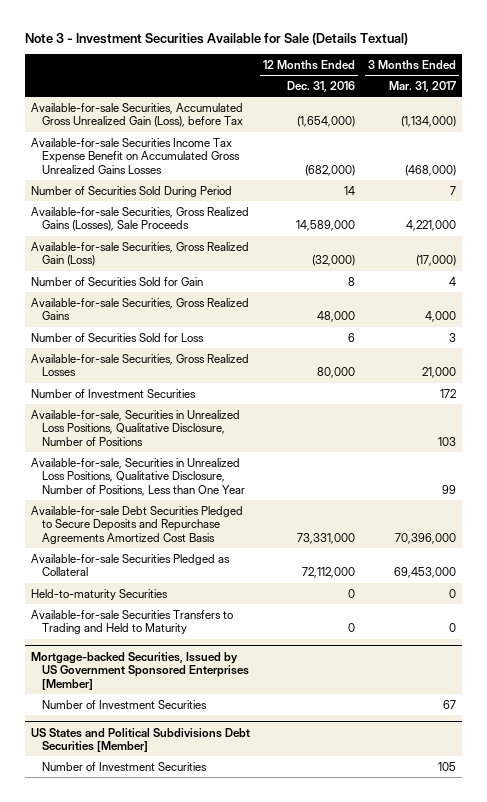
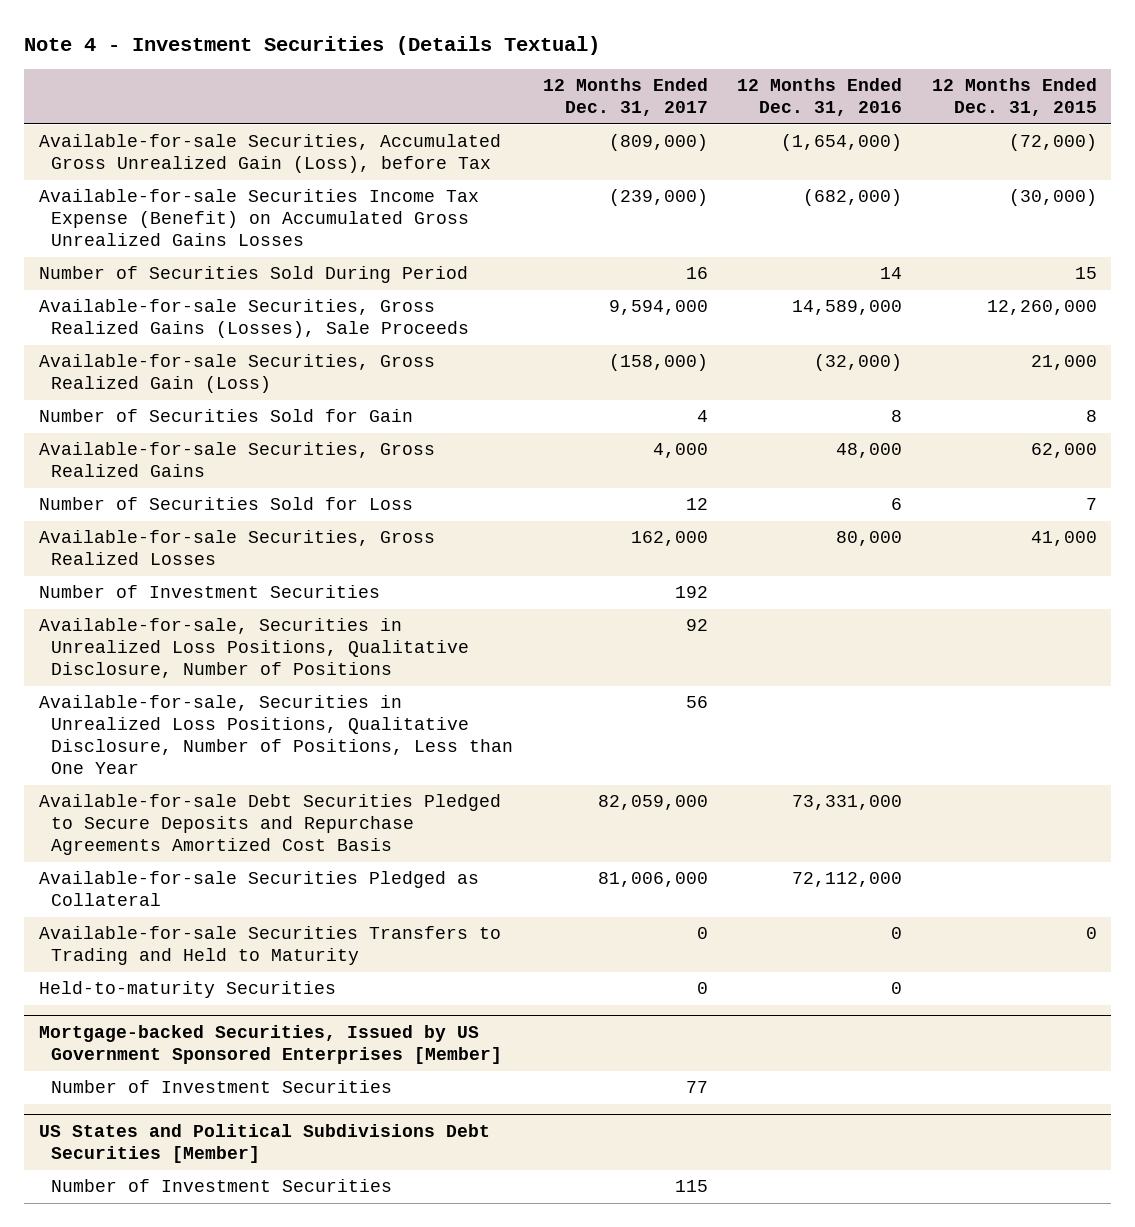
- Note 3 - Investment Securities Available for Sale (Details Textual)
+ Note 4 - Investment Securities (Details Textual)
- | 12 Months Ended Dec. 31, 2016 | 3 Months Ended Mar. 31, 2017
+ | 12 Months Ended Dec. 31, 2017 | 12 Months Ended Dec. 31, 2016 | 12 Months Ended Dec. 31, 2015
- Available-for-sale Securities Income Tax Expense Benefit on Accumulated Gross Unrealized Gains Losses | (682,000) | (468,000)
+ Available-for-sale Securities Income Tax Expense (Benefit) on Accumulated Gross Unrealized Gains Losses | (239,000) | (682,000) | (30,000)
moved down: Held-to-maturity Securities | 0 | 0 |

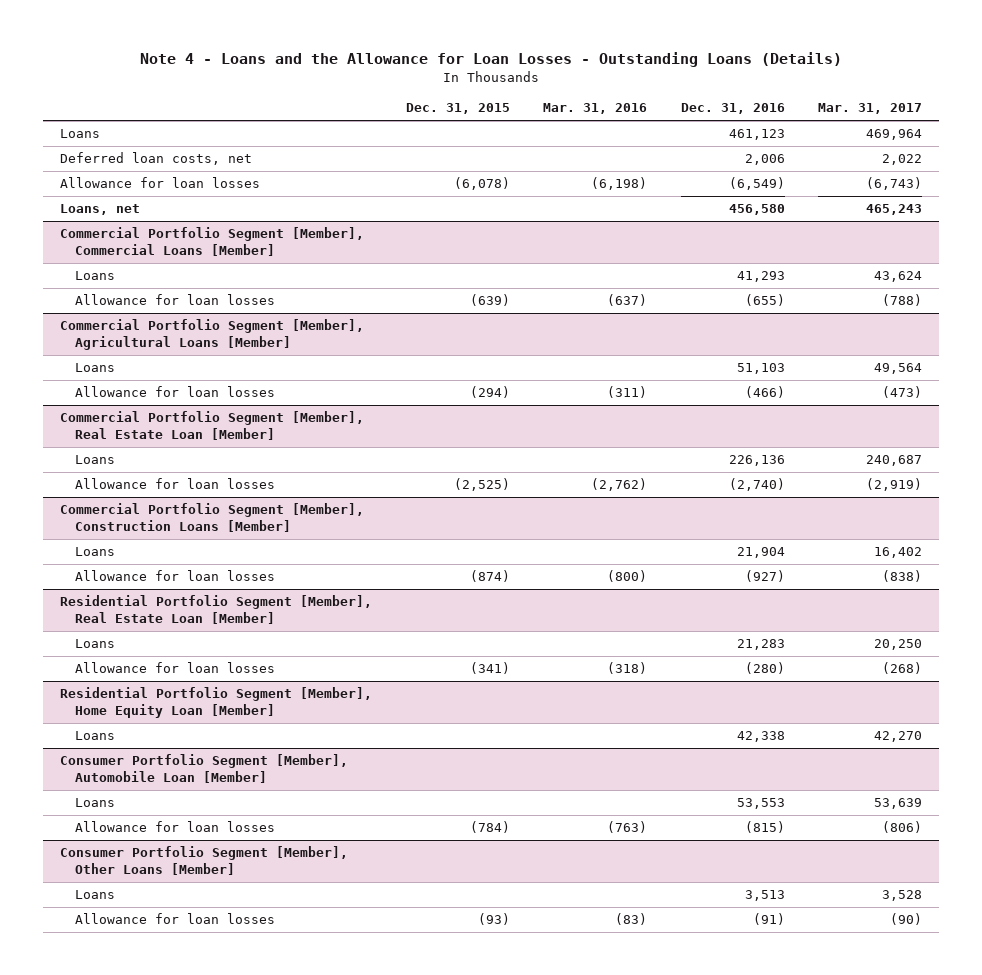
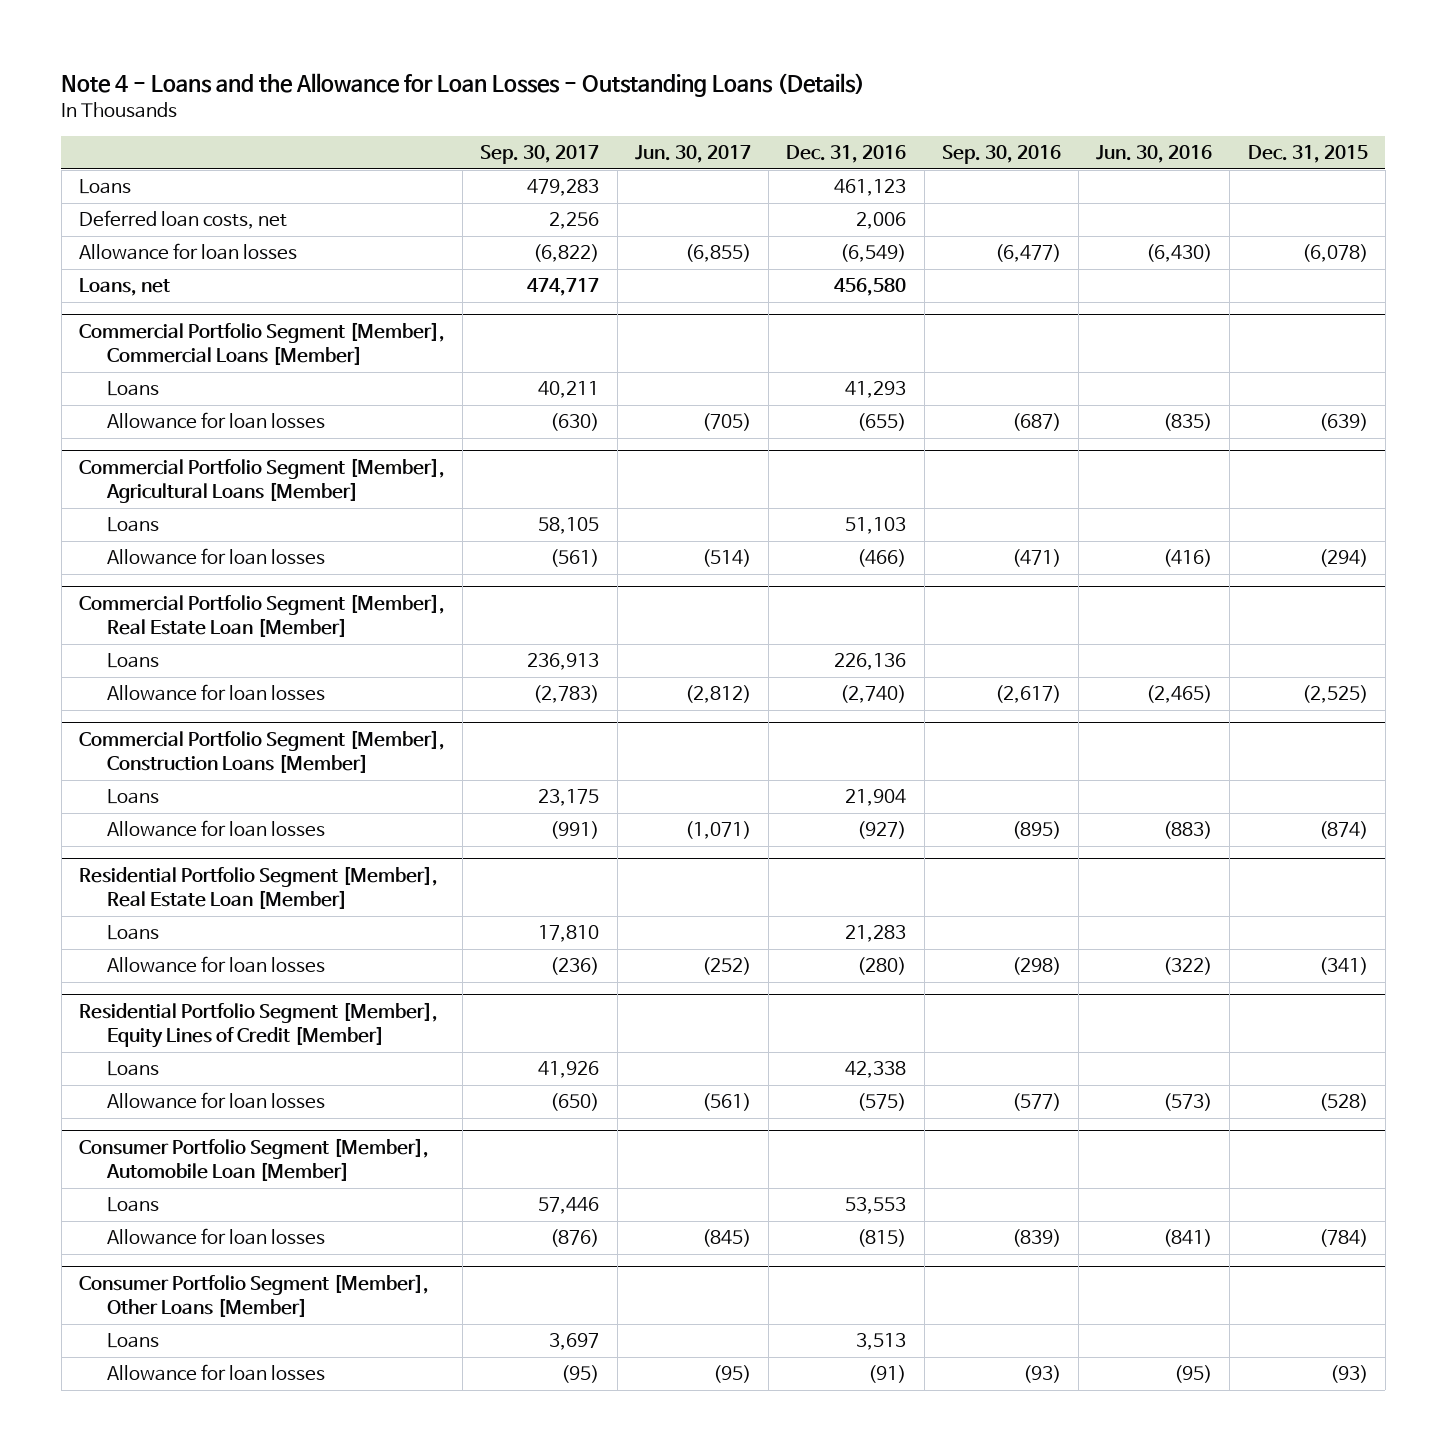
- | Dec. 31, 2015 | Mar. 31, 2016 | Dec. 31, 2016 | Mar. 31, 2017
+ | Sep. 30, 2017 | Jun. 30, 2017 | Dec. 31, 2016 | Sep. 30, 2016 | Jun. 30, 2016 | Dec. 31, 2015
- Residential Portfolio Segment [Member], Home Equity Loan [Member]
+ Residential Portfolio Segment [Member], Equity Lines of Credit [Member]
+ Allowance for loan losses | (650) | (561) | (575) | (577) | (573) | (528)

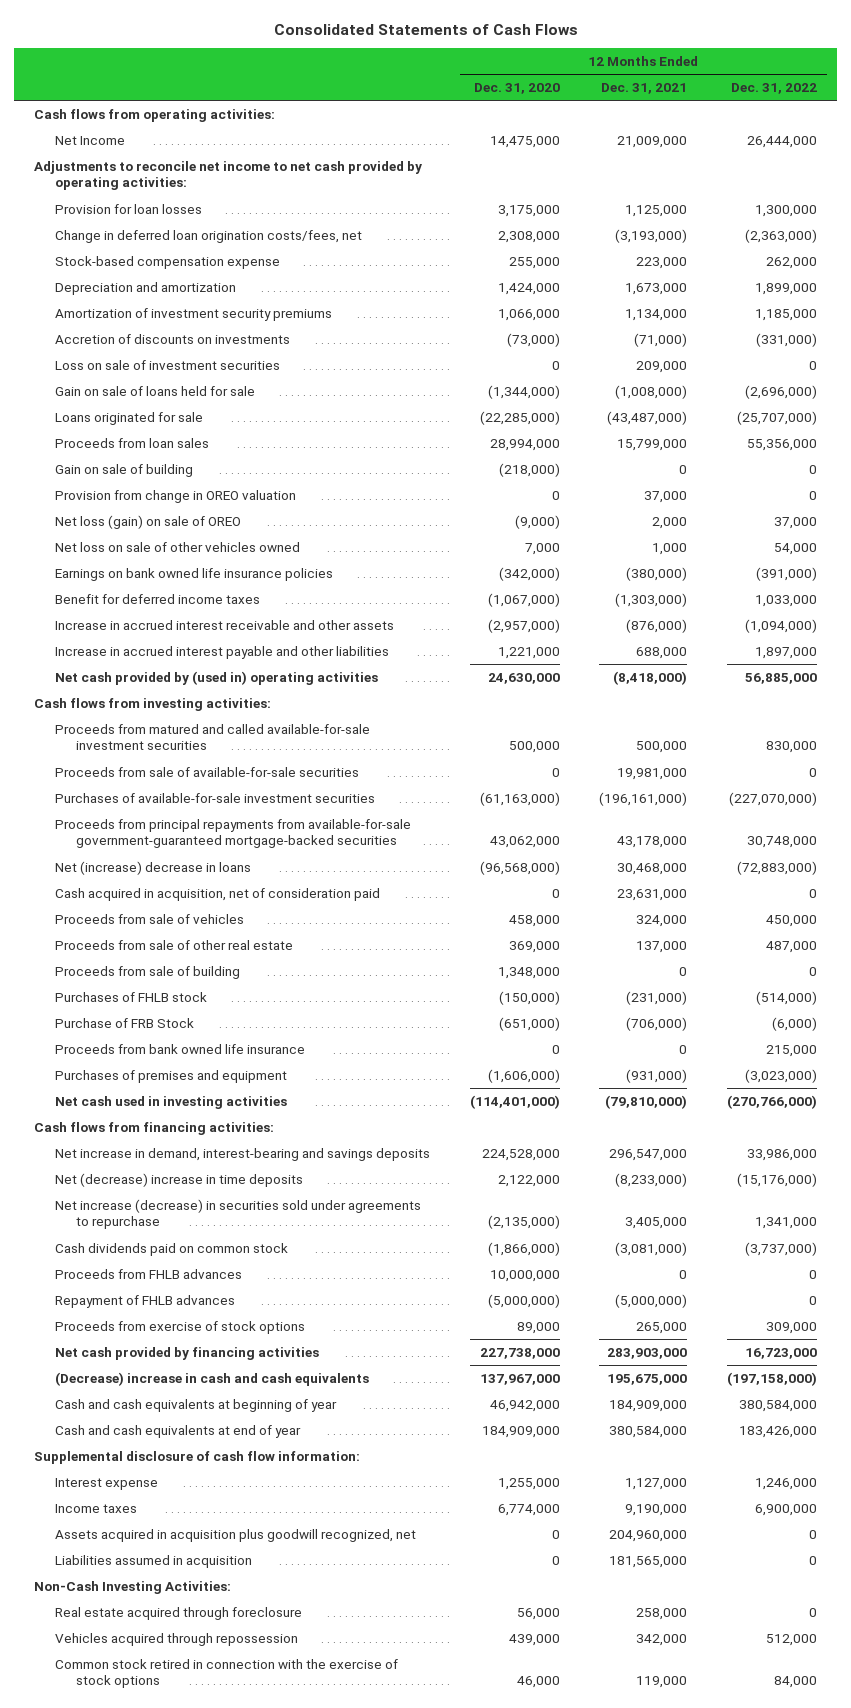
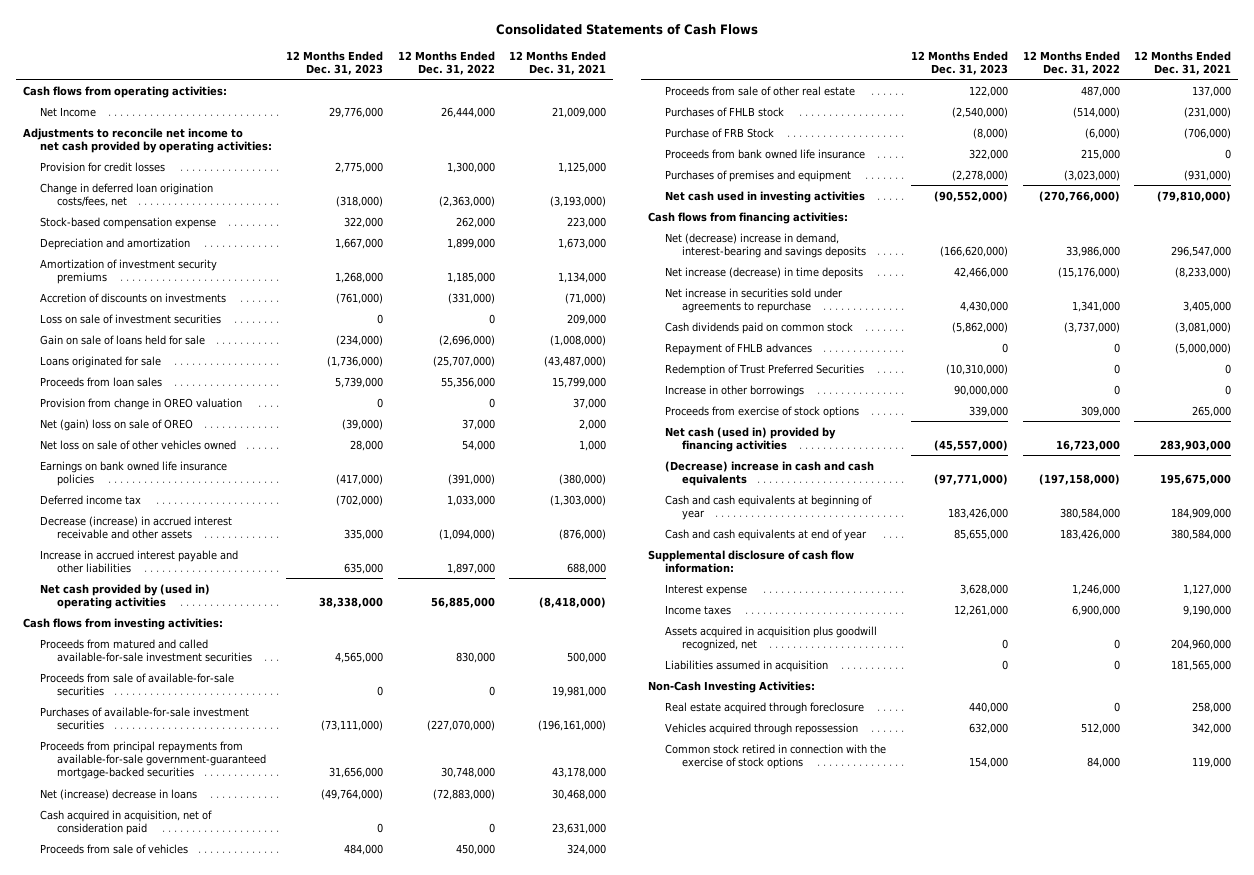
- | 12 Months Ended Dec. 31, 2020 | 12 Months Ended Dec. 31, 2021 | 12 Months Ended Dec. 31, 2022
+ | 12 Months Ended Dec. 31, 2023 | 12 Months Ended Dec. 31, 2022 | 12 Months Ended Dec. 31, 2021
- Provision for loan losses | 3,175,000 | 1,125,000 | 1,300,000
+ Provision for credit losses | 2,775,000 | 1,300,000 | 1,125,000
- Gain on sale of building | (218,000) | 0 | 0
- Net loss (gain) on sale of OREO | (9,000) | 2,000 | 37,000
+ Net (gain) loss on sale of OREO | (39,000) | 37,000 | 2,000
- Benefit for deferred income taxes | (1,067,000) | (1,303,000) | 1,033,000
- Increase in accrued interest receivable and other assets | (2,957,000) | (876,000) | (1,094,000)
+ Deferred income tax | (702,000) | 1,033,000 | (1,303,000)
+ Decrease (increase) in accrued interest receivable and other assets | 335,000 | (1,094,000) | (876,000)
- Proceeds from sale of building | 1,348,000 | 0 | 0
- Net increase in demand, interest-bearing and savings deposits | 224,528,000 | 296,547,000 | 33,986,000
- Net (decrease) increase in time deposits | 2,122,000 | (8,233,000) | (15,176,000)
- Net increase (decrease) in securities sold under agreements to repurchase | (2,135,000) | 3,405,000 | 1,341,000
+ Net (decrease) increase in demand, interest-bearing and savings deposits | (166,620,000) | 33,986,000 | 296,547,000
+ Net increase (decrease) in time deposits | 42,466,000 | (15,176,000) | (8,233,000)
+ Net increase in securities sold under agreements to repurchase | 4,430,000 | 1,341,000 | 3,405,000
- Proceeds from FHLB advances | 10,000,000 | 0 | 0
+ Redemption of Trust Preferred Securities | (10,310,000) | 0 | 0
+ Increase in other borrowings | 90,000,000 | 0 | 0
- Net cash provided by financing activities | 227,738,000 | 283,903,000 | 16,723,000
+ Net cash (used in) provided by financing activities | (45,557,000) | 16,723,000 | 283,903,000

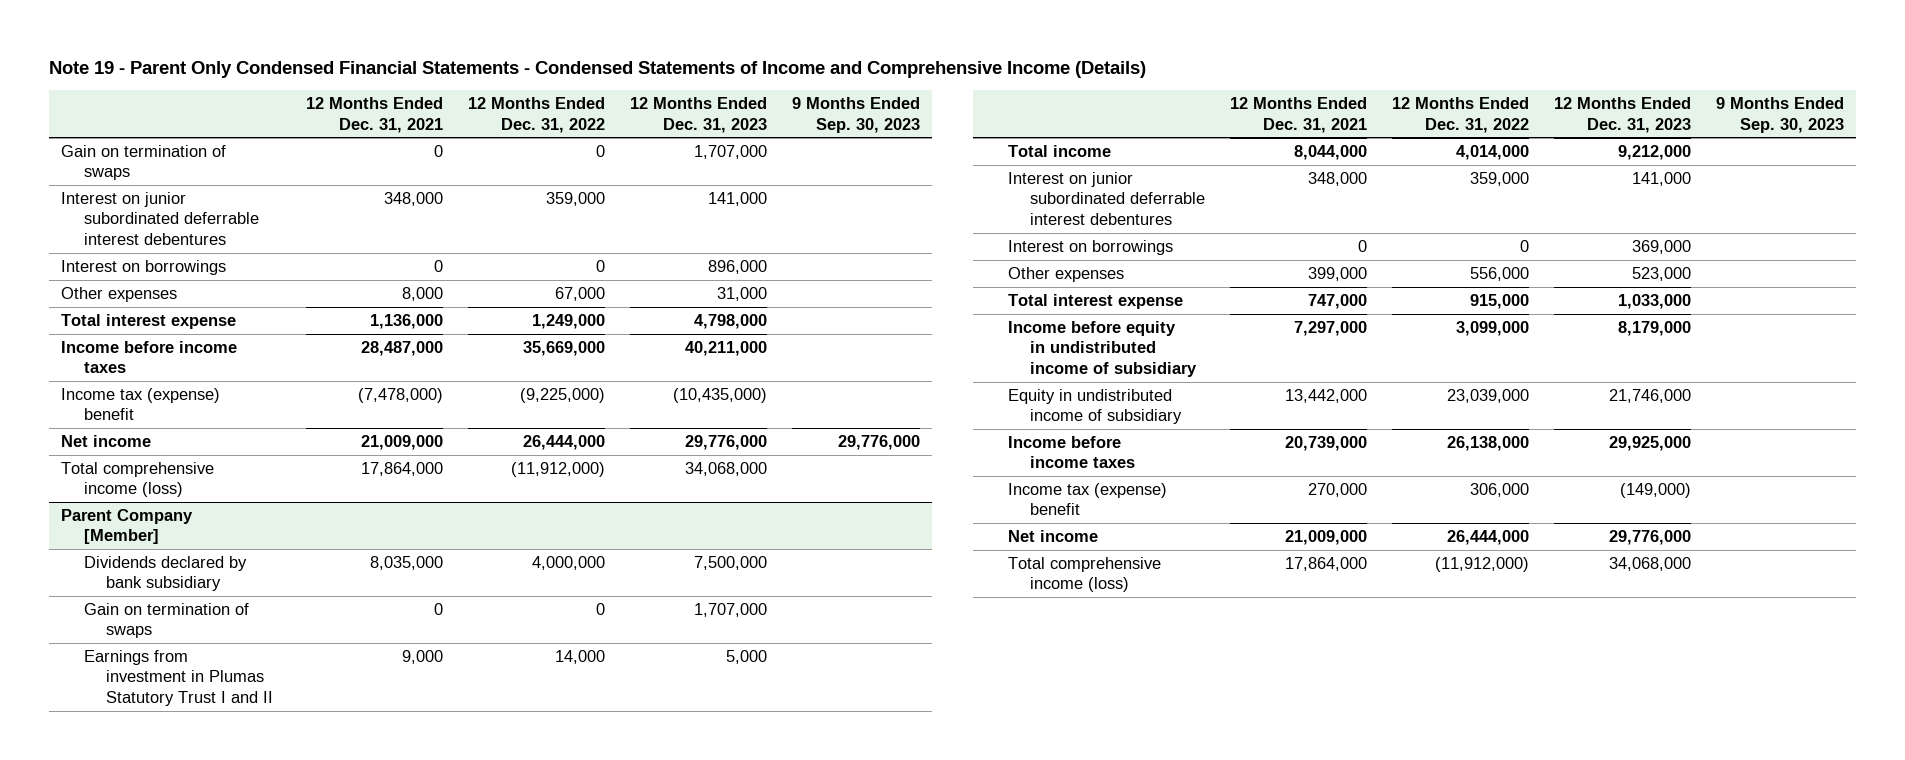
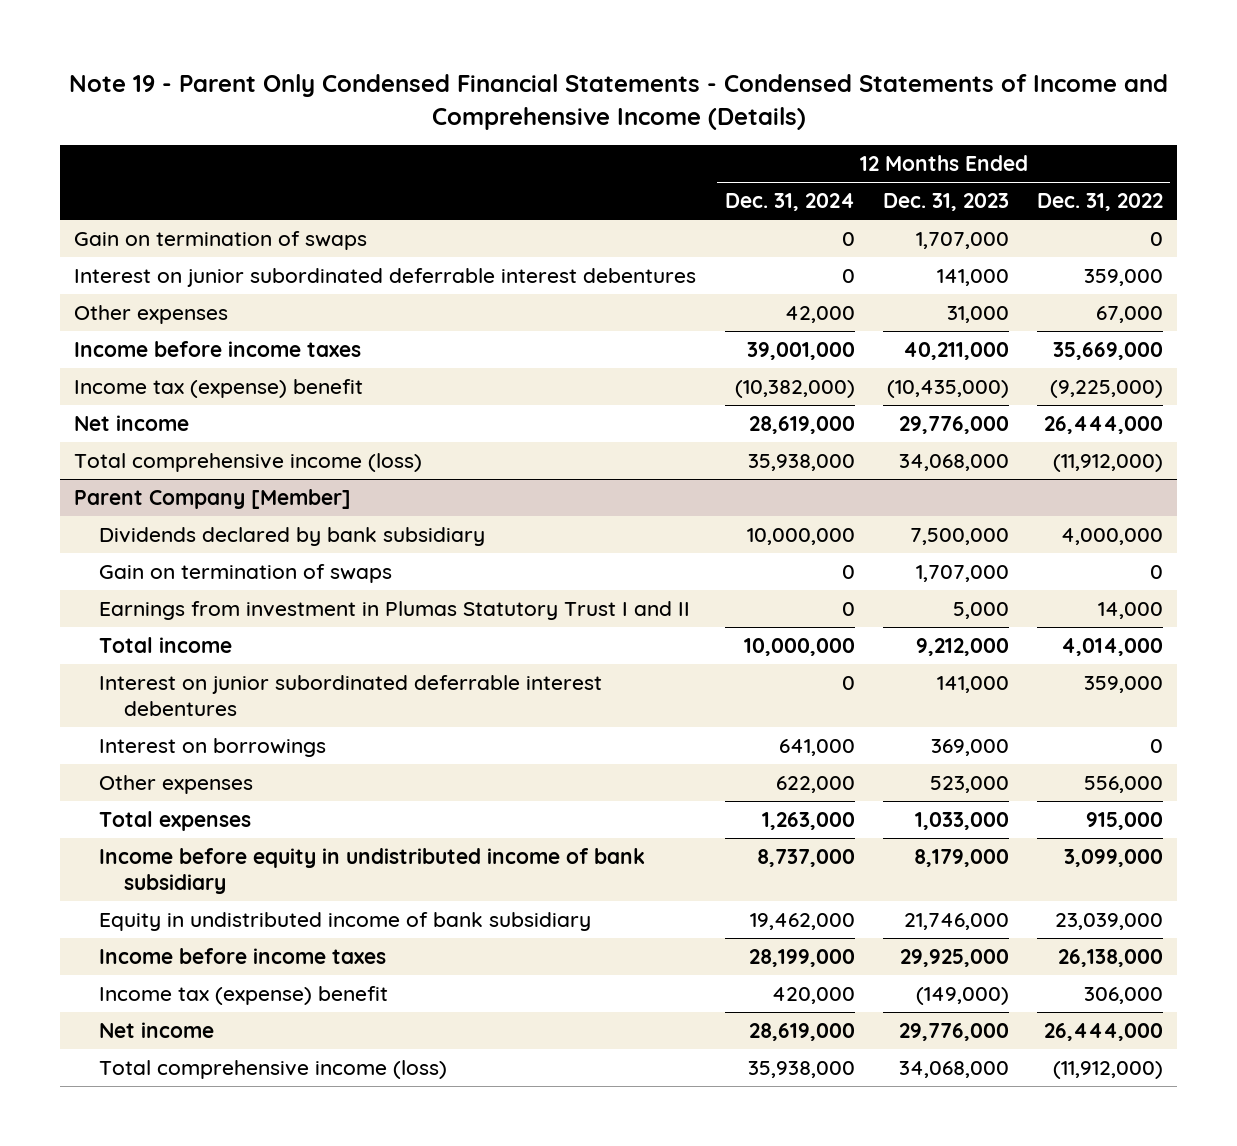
- | 12 Months Ended Dec. 31, 2021 | 12 Months Ended Dec. 31, 2022 | 12 Months Ended Dec. 31, 2023 | 9 Months Ended Sep. 30, 2023
+ | 12 Months Ended Dec. 31, 2024 | 12 Months Ended Dec. 31, 2023 | 12 Months Ended Dec. 31, 2022
- Interest on borrowings | 0 | 0 | 896,000 |
- Total interest expense | 1,136,000 | 1,249,000 | 4,798,000 |
@ Parent Company [Member]
- Total interest expense | 747,000 | 915,000 | 1,033,000 |
- Income before equity in undistributed income of subsidiary | 7,297,000 | 3,099,000 | 8,179,000 |
- Equity in undistributed income of subsidiary | 13,442,000 | 23,039,000 | 21,746,000 |
+ Total expenses | 1,263,000 | 1,033,000 | 915,000
+ Income before equity in undistributed income of bank subsidiary | 8,737,000 | 8,179,000 | 3,099,000
+ Equity in undistributed income of bank subsidiary | 19,462,000 | 21,746,000 | 23,039,000

